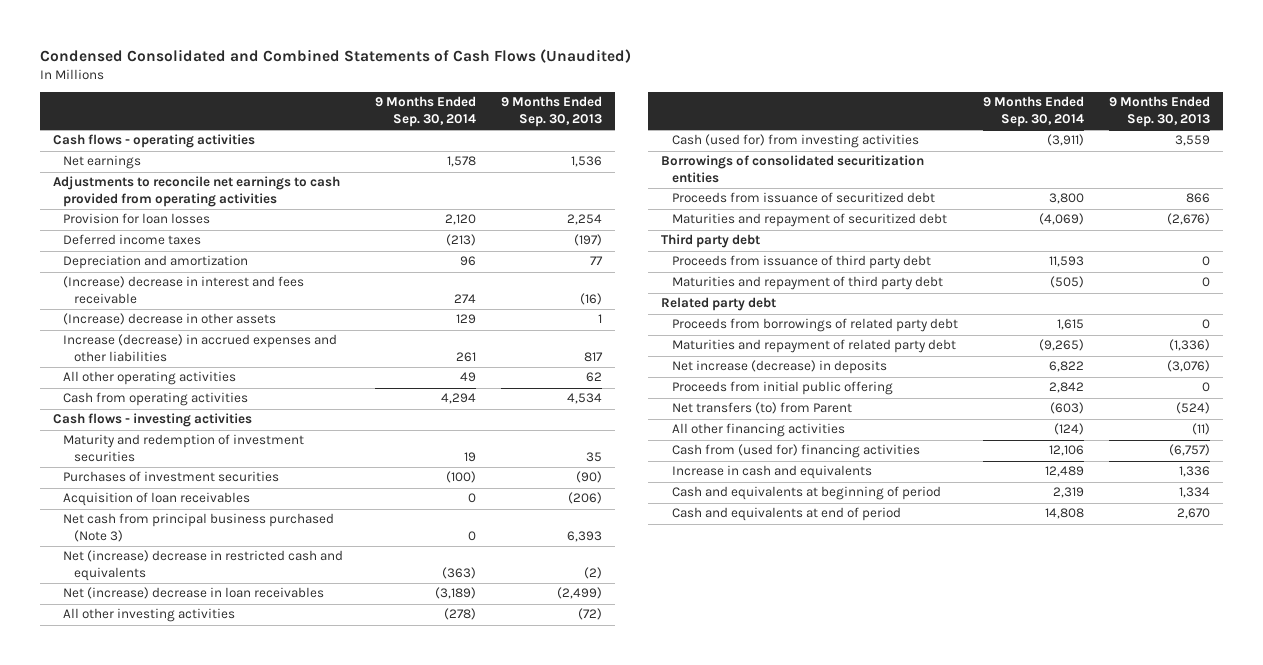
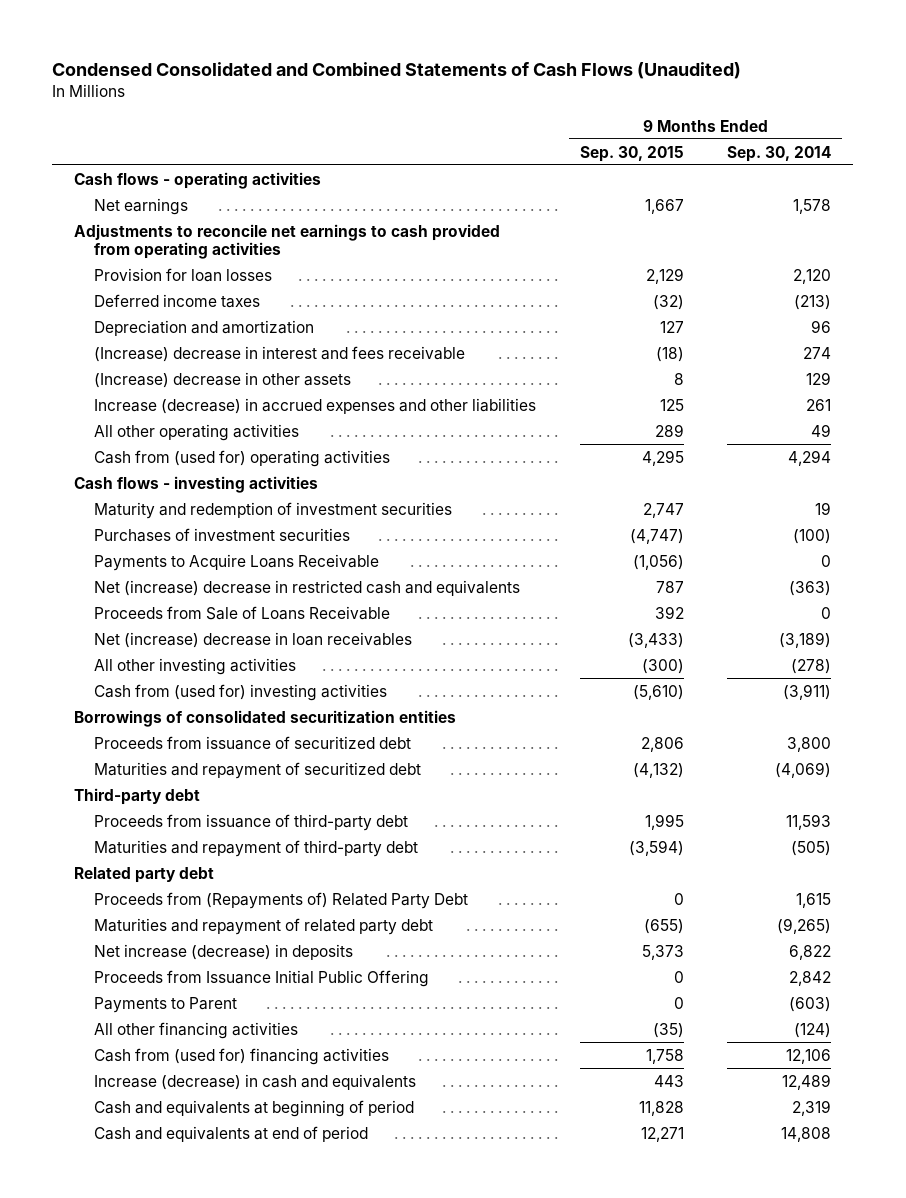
- | 9 Months Ended Sep. 30, 2014 | 9 Months Ended Sep. 30, 2013
+ | 9 Months Ended Sep. 30, 2015 | 9 Months Ended Sep. 30, 2014
- Cash from operating activities | 4,294 | 4,534
+ Cash from (used for) operating activities | 4,295 | 4,294
- Acquisition of loan receivables | 0 | (206)
- Net cash from principal business purchased (Note 3) | 0 | 6,393
+ Payments to Acquire Loans Receivable | (1,056) | 0
+ Proceeds from Sale of Loans Receivable | 392 | 0
- Cash (used for) from investing activities | (3,911) | 3,559
+ Cash from (used for) investing activities | (5,610) | (3,911)
- Third party debt
- Proceeds from issuance of third party debt | 11,593 | 0
- Maturities and repayment of third party debt | (505) | 0
+ Third-party debt
+ Proceeds from issuance of third-party debt | 1,995 | 11,593
+ Maturities and repayment of third-party debt | (3,594) | (505)
- Proceeds from borrowings of related party debt | 1,615 | 0
+ Proceeds from (Repayments of) Related Party Debt | 0 | 1,615
- Proceeds from initial public offering | 2,842 | 0
- Net transfers (to) from Parent | (603) | (524)
+ Proceeds from Issuance Initial Public Offering | 0 | 2,842
+ Payments to Parent | 0 | (603)
- Increase in cash and equivalents | 12,489 | 1,336
+ Increase (decrease) in cash and equivalents | 443 | 12,489

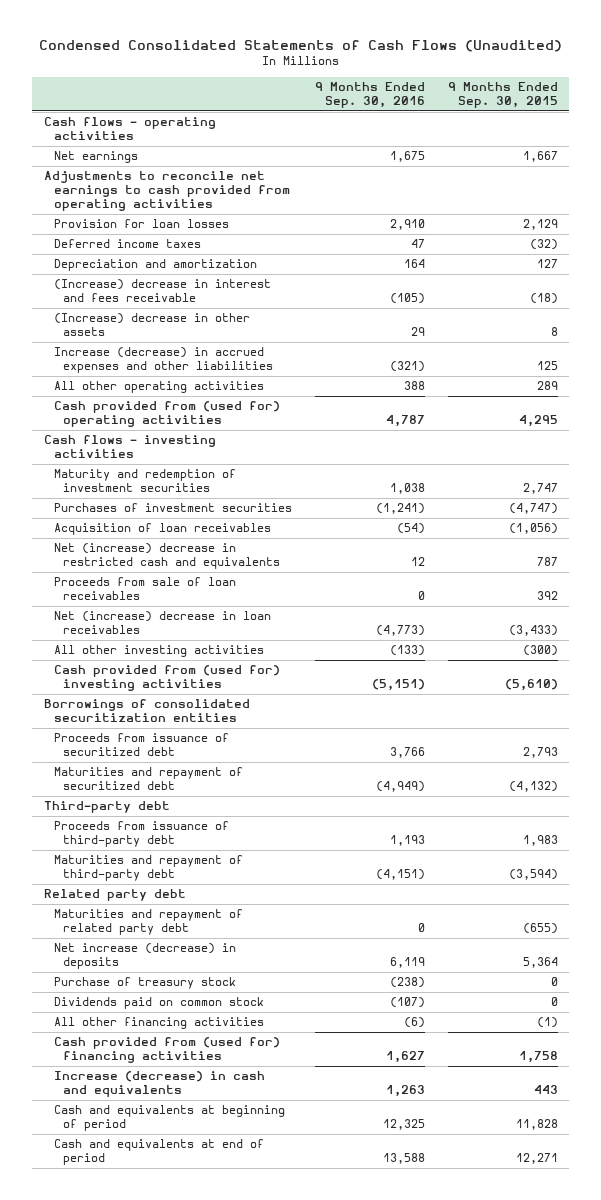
- Condensed Consolidated and Combined Statements of Cash Flows (Unaudited)
+ Condensed Consolidated Statements of Cash Flows (Unaudited)
- | 9 Months Ended Sep. 30, 2015 | 9 Months Ended Sep. 30, 2014
+ | 9 Months Ended Sep. 30, 2016 | 9 Months Ended Sep. 30, 2015
- Cash from (used for) operating activities | 4,295 | 4,294
+ Cash provided from (used for) operating activities | 4,787 | 4,295
- Payments to Acquire Loans Receivable | (1,056) | 0
+ Acquisition of loan receivables | (54) | (1,056)
- Proceeds from Sale of Loans Receivable | 392 | 0
+ Proceeds from sale of loan receivables | 0 | 392
- Cash from (used for) investing activities | (5,610) | (3,911)
+ Cash provided from (used for) investing activities | (5,151) | (5,610)
- Proceeds from issuance of securitized debt | 2,806 | 3,800
+ Proceeds from issuance of securitized debt | 3,766 | 2,793
- Proceeds from issuance of third-party debt | 1,995 | 11,593
+ Proceeds from issuance of third-party debt | 1,193 | 1,983
- Proceeds from (Repayments of) Related Party Debt | 0 | 1,615
- Net increase (decrease) in deposits | 5,373 | 6,822
- Proceeds from Issuance Initial Public Offering | 0 | 2,842
- Payments to Parent | 0 | (603)
- All other financing activities | (35) | (124)
- Cash from (used for) financing activities | 1,758 | 12,106
+ Net increase (decrease) in deposits | 6,119 | 5,364
+ Purchase of treasury stock | (238) | 0
+ Dividends paid on common stock | (107) | 0
+ All other financing activities | (6) | (1)
+ Cash provided from (used for) financing activities | 1,627 | 1,758

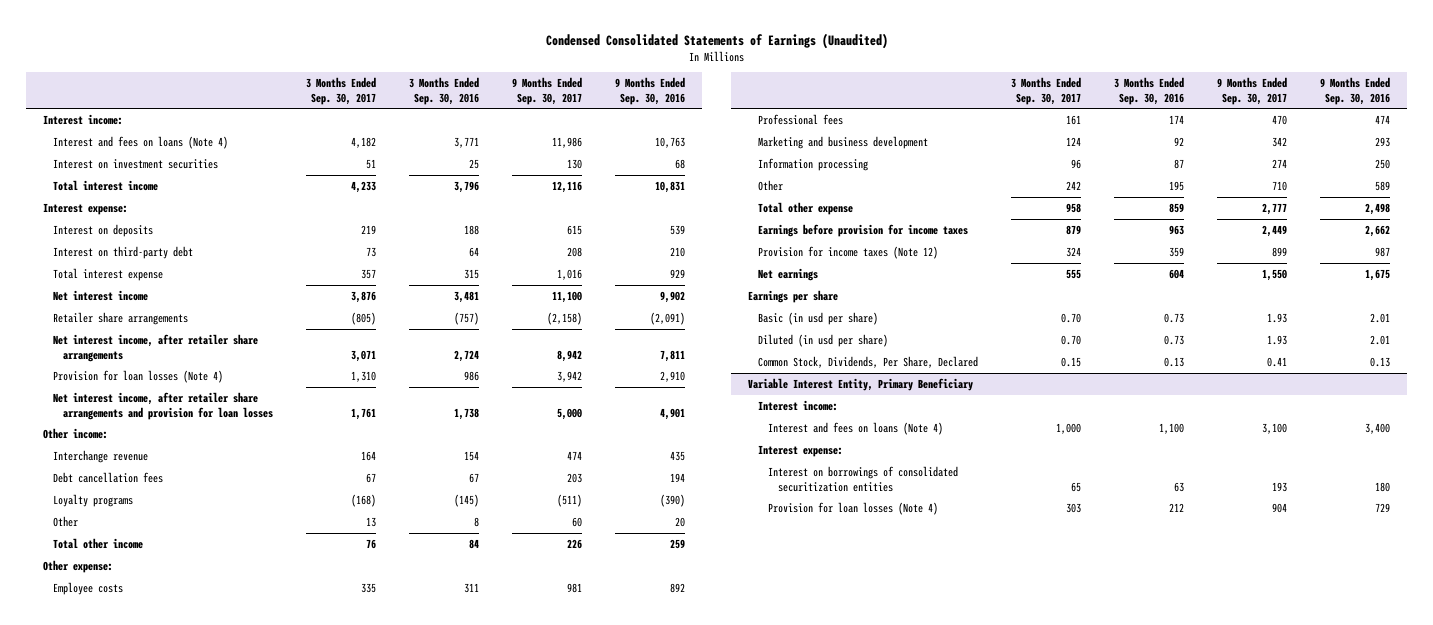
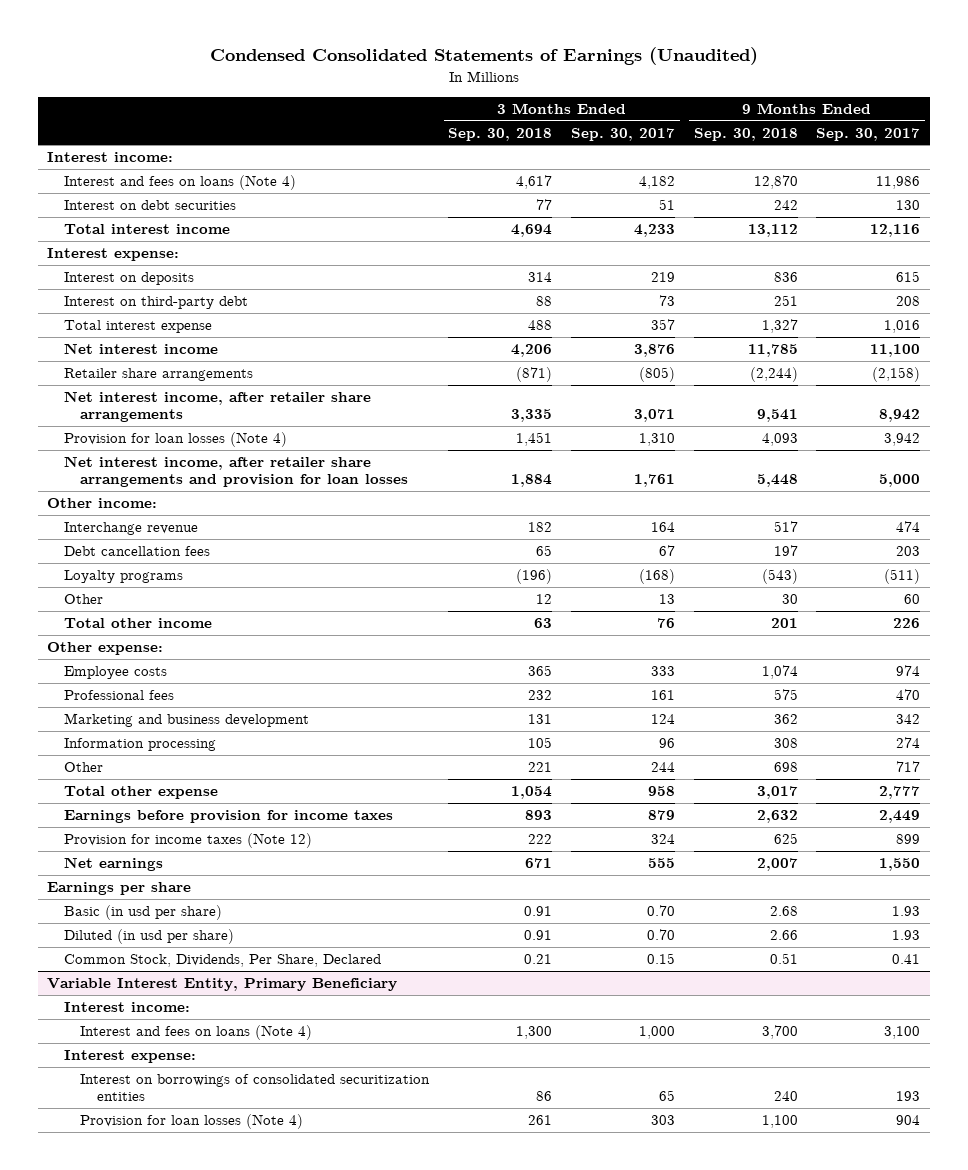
- | 3 Months Ended Sep. 30, 2017 | 3 Months Ended Sep. 30, 2016 | 9 Months Ended Sep. 30, 2017 | 9 Months Ended Sep. 30, 2016
+ | 3 Months Ended Sep. 30, 2018 | 3 Months Ended Sep. 30, 2017 | 9 Months Ended Sep. 30, 2018 | 9 Months Ended Sep. 30, 2017
- Interest on investment securities | 51 | 25 | 130 | 68
+ Interest on debt securities | 77 | 51 | 242 | 130
- Employee costs | 335 | 311 | 981 | 892
+ Employee costs | 365 | 333 | 1,074 | 974
- Other | 242 | 195 | 710 | 589
+ Other | 221 | 244 | 698 | 717

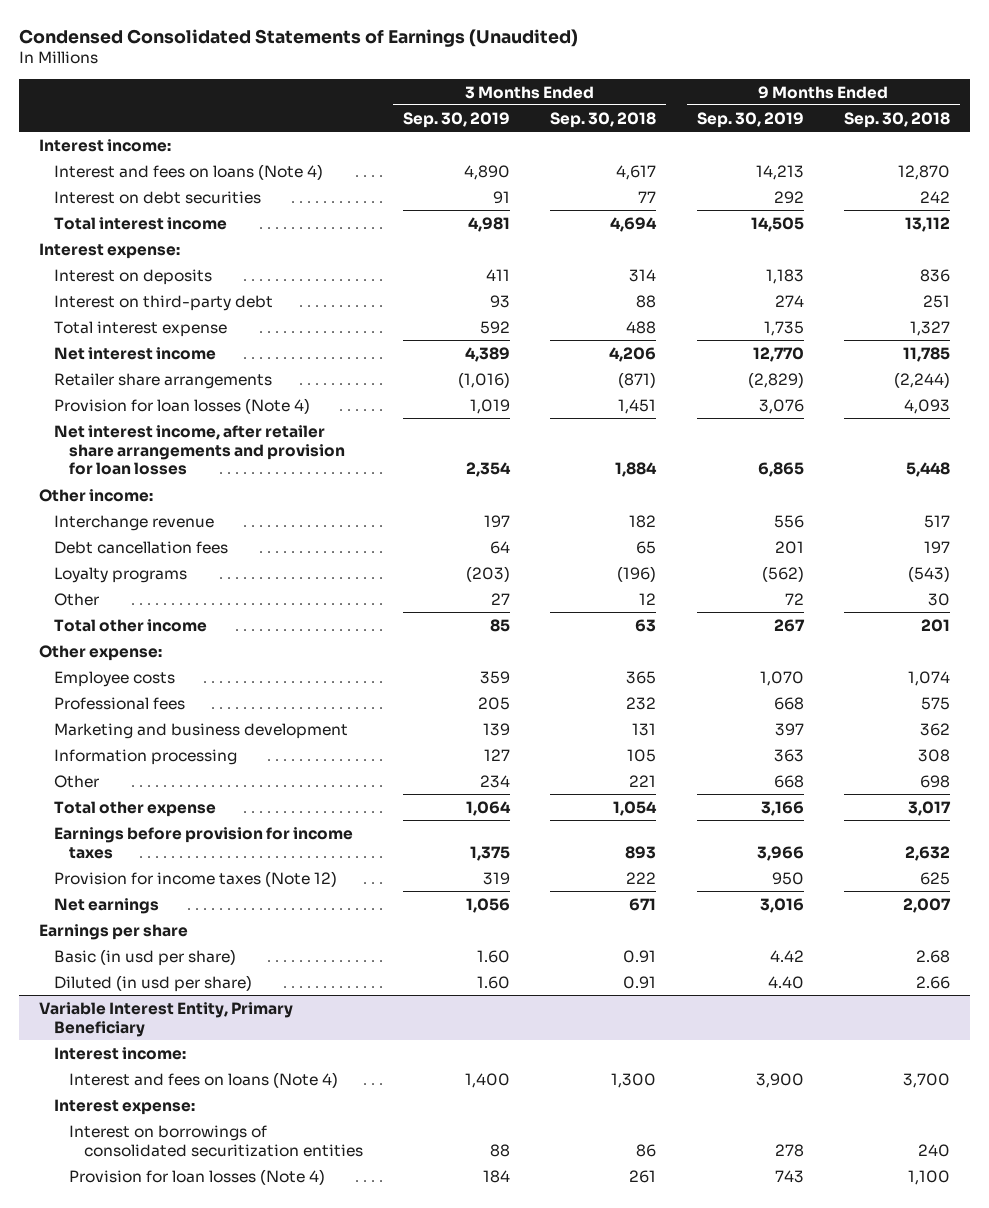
- | 3 Months Ended Sep. 30, 2018 | 3 Months Ended Sep. 30, 2017 | 9 Months Ended Sep. 30, 2018 | 9 Months Ended Sep. 30, 2017
+ | 3 Months Ended Sep. 30, 2019 | 3 Months Ended Sep. 30, 2018 | 9 Months Ended Sep. 30, 2019 | 9 Months Ended Sep. 30, 2018
- Net interest income, after retailer share arrangements | 3,335 | 3,071 | 9,541 | 8,942
- Common Stock, Dividends, Per Share, Declared | 0.21 | 0.15 | 0.51 | 0.41

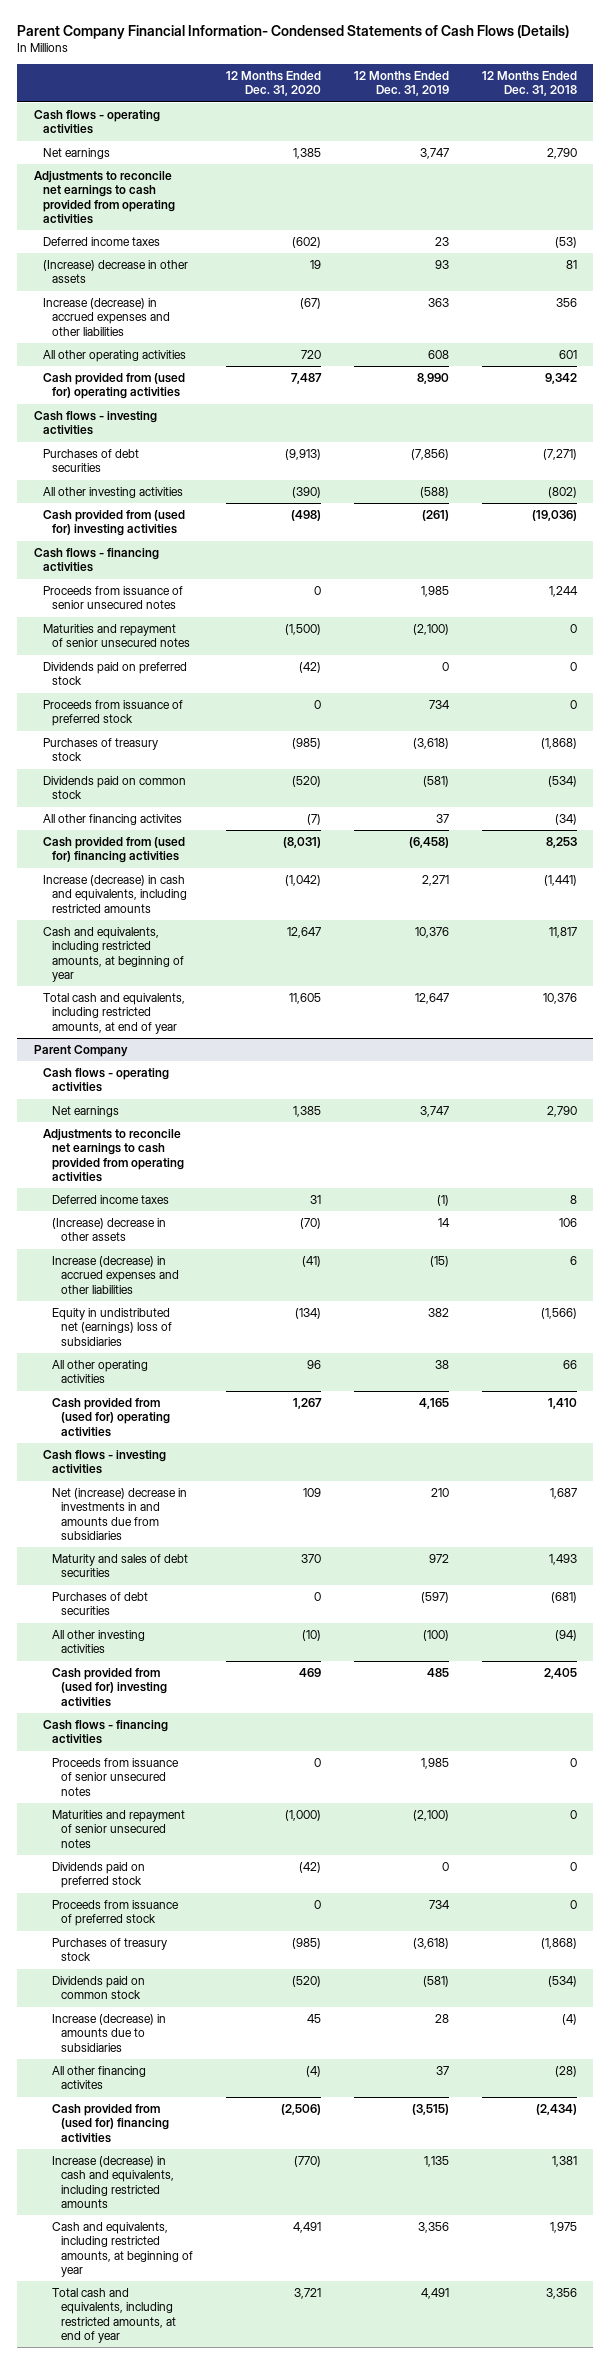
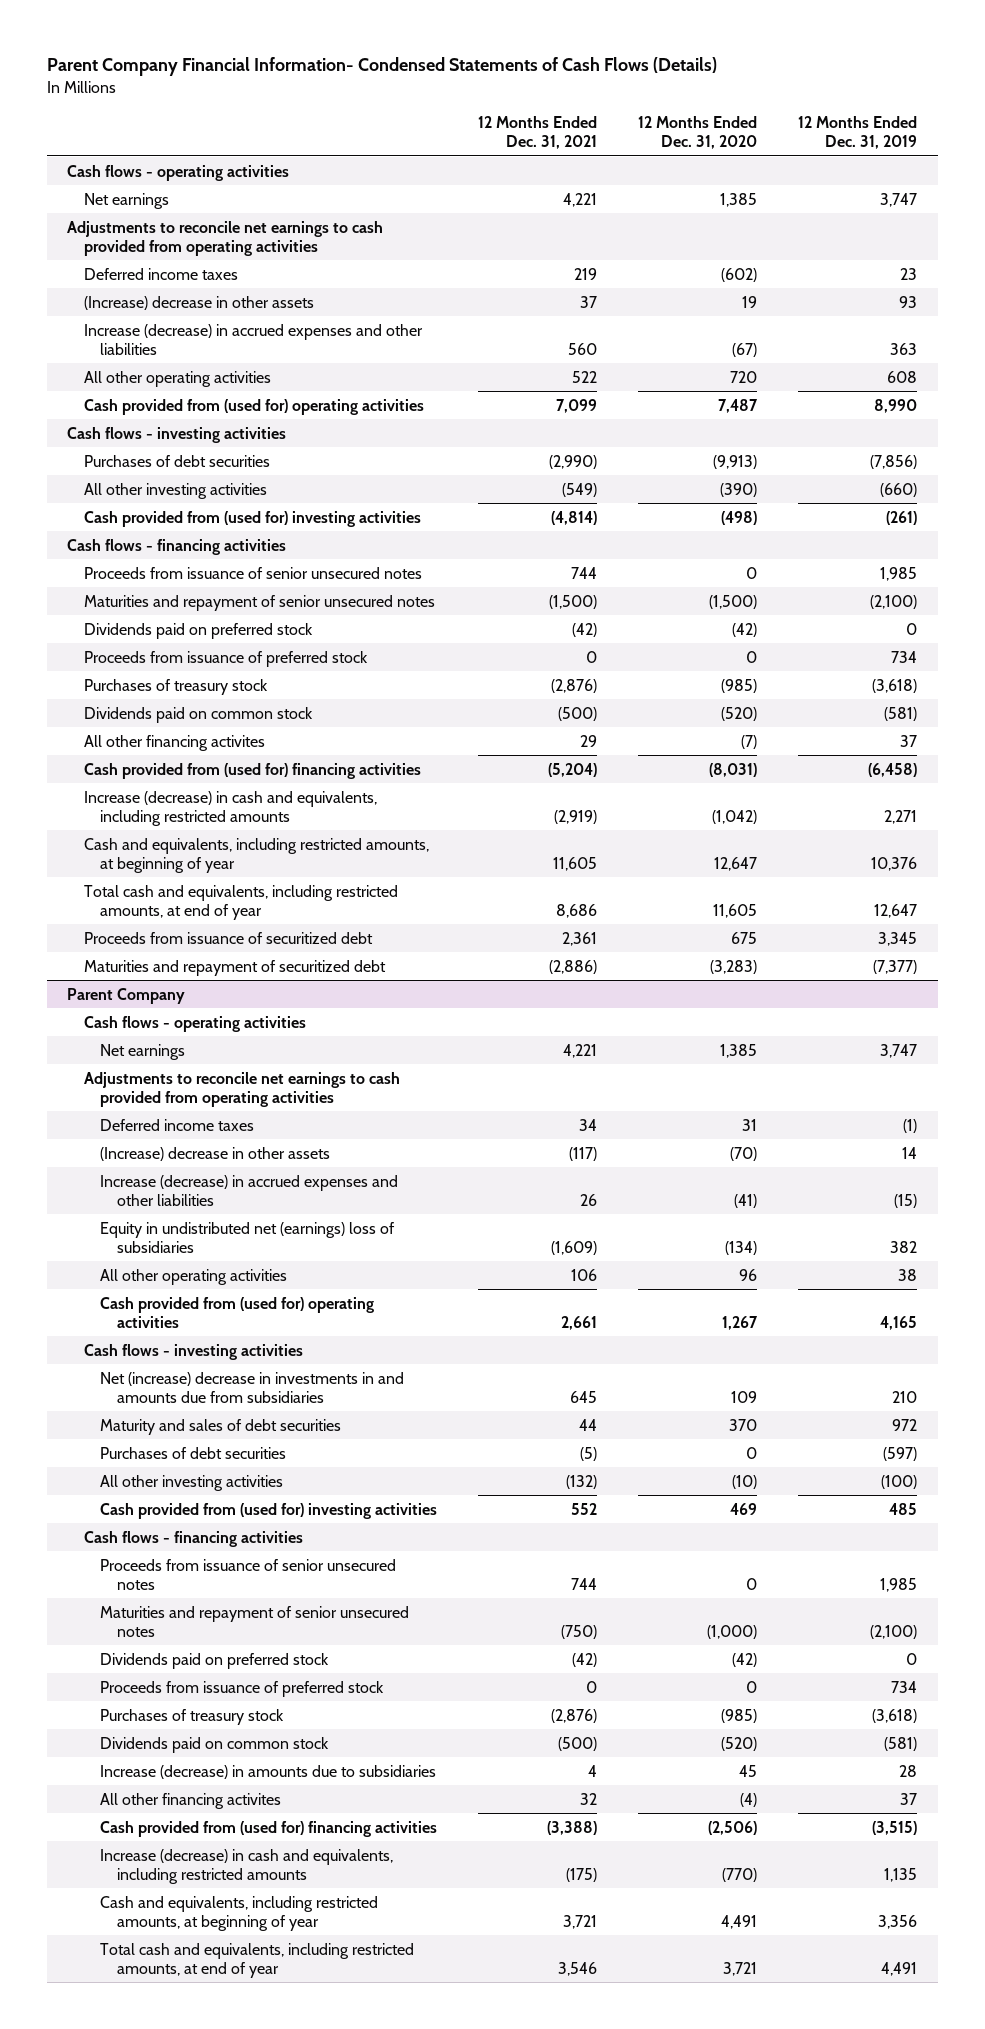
- | 12 Months Ended Dec. 31, 2020 | 12 Months Ended Dec. 31, 2019 | 12 Months Ended Dec. 31, 2018
+ | 12 Months Ended Dec. 31, 2021 | 12 Months Ended Dec. 31, 2020 | 12 Months Ended Dec. 31, 2019
- All other investing activities | (390) | (588) | (802)
+ All other investing activities | (549) | (390) | (660)
+ Proceeds from issuance of securitized debt | 2,361 | 675 | 3,345
+ Maturities and repayment of securitized debt | (2,886) | (3,283) | (7,377)

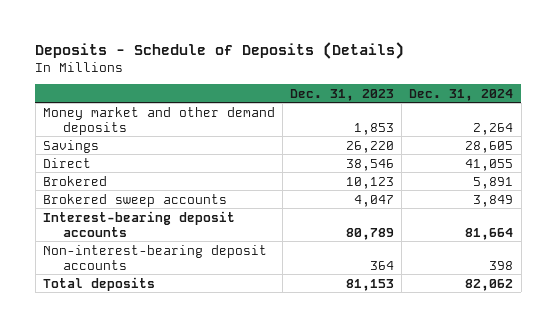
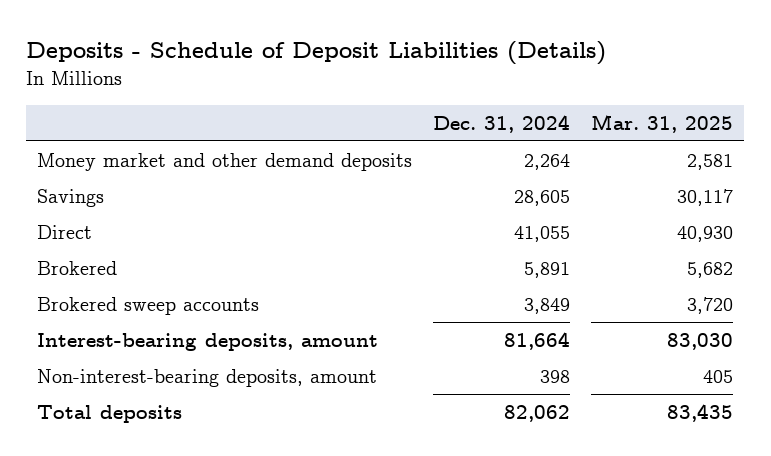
- Deposits - Schedule of Deposits (Details)
+ Deposits - Schedule of Deposit Liabilities (Details)
- | Dec. 31, 2023 | Dec. 31, 2024
+ | Dec. 31, 2024 | Mar. 31, 2025
- Interest-bearing deposit accounts | 80,789 | 81,664
- Non-interest-bearing deposit accounts | 364 | 398
+ Interest-bearing deposits, amount | 81,664 | 83,030
+ Non-interest-bearing deposits, amount | 398 | 405

